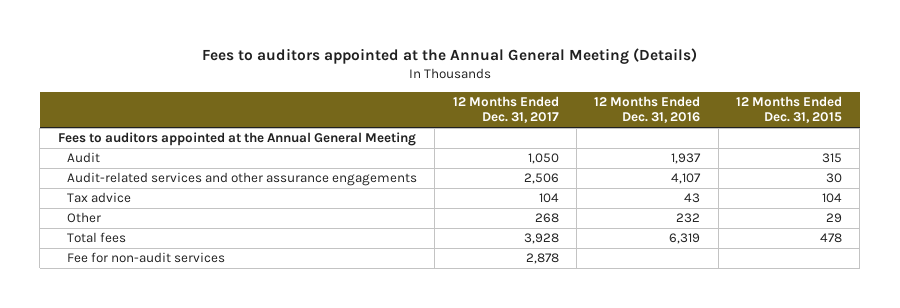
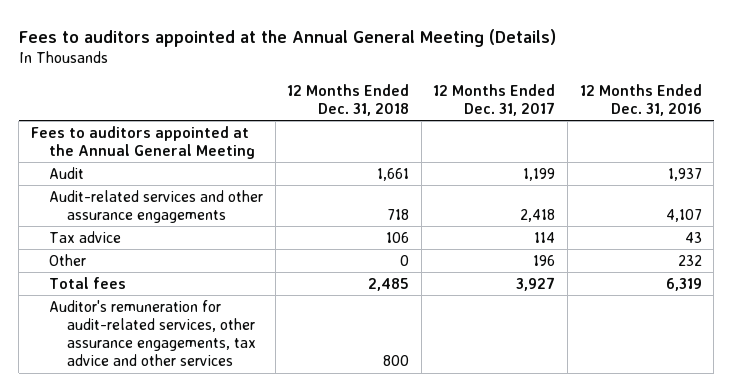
- | 12 Months Ended Dec. 31, 2017 | 12 Months Ended Dec. 31, 2016 | 12 Months Ended Dec. 31, 2015
+ | 12 Months Ended Dec. 31, 2018 | 12 Months Ended Dec. 31, 2017 | 12 Months Ended Dec. 31, 2016
- Audit | 1,050 | 1,937 | 315
- Audit-related services and other assurance engagements | 2,506 | 4,107 | 30
- Tax advice | 104 | 43 | 104
- Other | 268 | 232 | 29
- Total fees | 3,928 | 6,319 | 478
- Fee for non-audit services | 2,878 | |
+ Audit | 1,661 | 1,199 | 1,937
+ Audit-related services and other assurance engagements | 718 | 2,418 | 4,107
+ Tax advice | 106 | 114 | 43
+ Other | 0 | 196 | 232
+ Total fees | 2,485 | 3,927 | 6,319
+ Auditor's remuneration for audit-related services, other assurance engagements, tax advice and other services | 800 | |

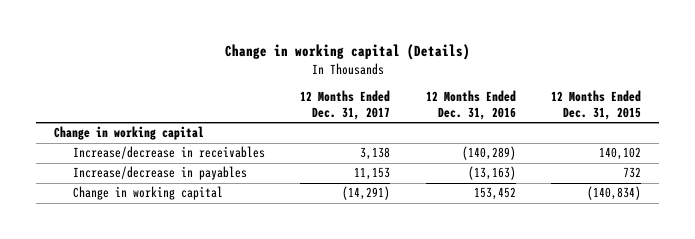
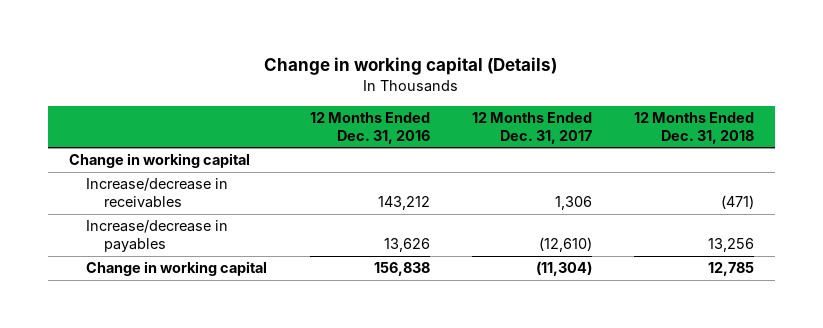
- | 12 Months Ended Dec. 31, 2017 | 12 Months Ended Dec. 31, 2016 | 12 Months Ended Dec. 31, 2015
+ | 12 Months Ended Dec. 31, 2016 | 12 Months Ended Dec. 31, 2017 | 12 Months Ended Dec. 31, 2018
- Increase/decrease in receivables | 3,138 | (140,289) | 140,102
- Increase/decrease in payables | 11,153 | (13,163) | 732
- Change in working capital | (14,291) | 153,452 | (140,834)
+ Increase/decrease in receivables | 143,212 | 1,306 | (471)
+ Increase/decrease in payables | 13,626 | (12,610) | 13,256
+ Change in working capital | 156,838 | (11,304) | 12,785

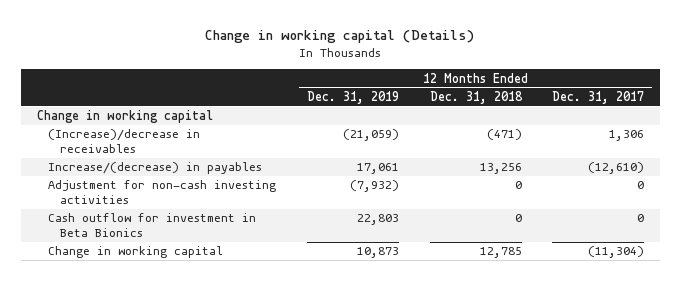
- | 12 Months Ended Dec. 31, 2016 | 12 Months Ended Dec. 31, 2017 | 12 Months Ended Dec. 31, 2018
+ | 12 Months Ended Dec. 31, 2019 | 12 Months Ended Dec. 31, 2018 | 12 Months Ended Dec. 31, 2017
- Increase/decrease in receivables | 143,212 | 1,306 | (471)
- Increase/decrease in payables | 13,626 | (12,610) | 13,256
+ (Increase)/decrease in receivables | (21,059) | (471) | 1,306
+ Increase/(decrease) in payables | 17,061 | 13,256 | (12,610)
+ Adjustment for non-cash investing activities | (7,932) | 0 | 0
+ Cash outflow for investment in Beta Bionics | 22,803 | 0 | 0

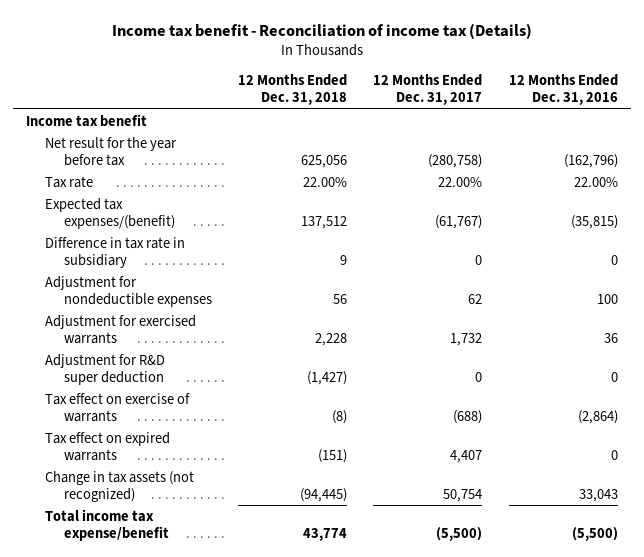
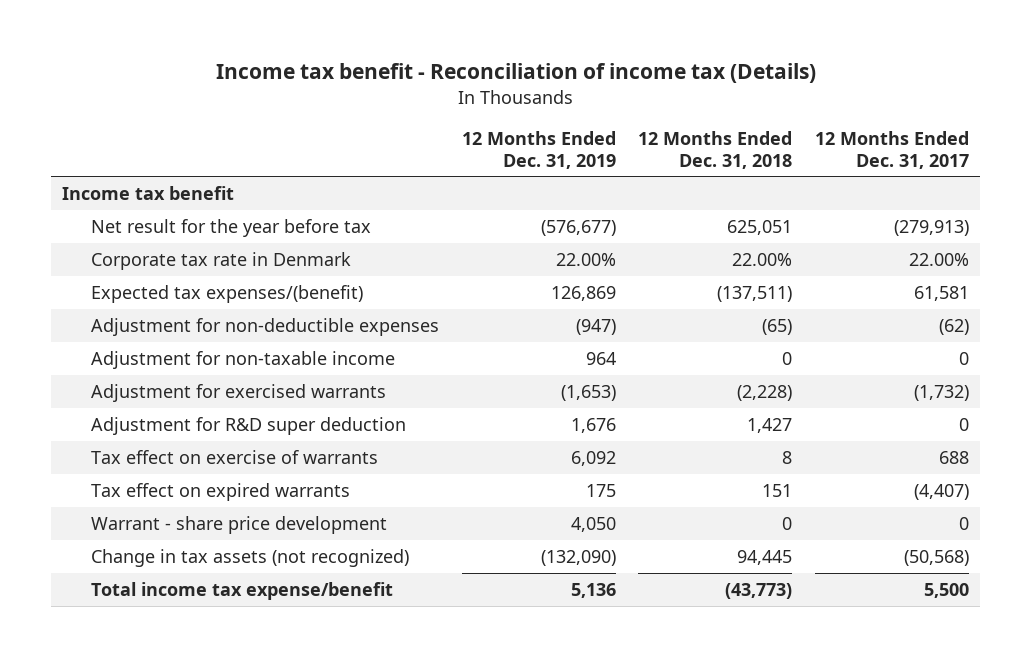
- | 12 Months Ended Dec. 31, 2018 | 12 Months Ended Dec. 31, 2017 | 12 Months Ended Dec. 31, 2016
+ | 12 Months Ended Dec. 31, 2019 | 12 Months Ended Dec. 31, 2018 | 12 Months Ended Dec. 31, 2017
- Net result for the year before tax | 625,056 | (280,758) | (162,796)
- Tax rate | 22.00% | 22.00% | 22.00%
- Expected tax expenses/(benefit) | 137,512 | (61,767) | (35,815)
- Difference in tax rate in subsidiary | 9 | 0 | 0
- Adjustment for nondeductible expenses | 56 | 62 | 100
- Adjustment for exercised warrants | 2,228 | 1,732 | 36
- Adjustment for R&D super deduction | (1,427) | 0 | 0
- Tax effect on exercise of warrants | (8) | (688) | (2,864)
- Tax effect on expired warrants | (151) | 4,407 | 0
- Change in tax assets (not recognized) | (94,445) | 50,754 | 33,043
- Total income tax expense/benefit | 43,774 | (5,500) | (5,500)
+ Net result for the year before tax | (576,677) | 625,051 | (279,913)
+ Corporate tax rate in Denmark | 22.00% | 22.00% | 22.00%
+ Expected tax expenses/(benefit) | 126,869 | (137,511) | 61,581
+ Adjustment for non-deductible expenses | (947) | (65) | (62)
+ Adjustment for non-taxable income | 964 | 0 | 0
+ Adjustment for exercised warrants | (1,653) | (2,228) | (1,732)
+ Adjustment for R&D super deduction | 1,676 | 1,427 | 0
+ Tax effect on exercise of warrants | 6,092 | 8 | 688
+ Tax effect on expired warrants | 175 | 151 | (4,407)
+ Warrant - share price development | 4,050 | 0 | 0
+ Change in tax assets (not recognized) | (132,090) | 94,445 | (50,568)
+ Total income tax expense/benefit | 5,136 | (43,773) | 5,500

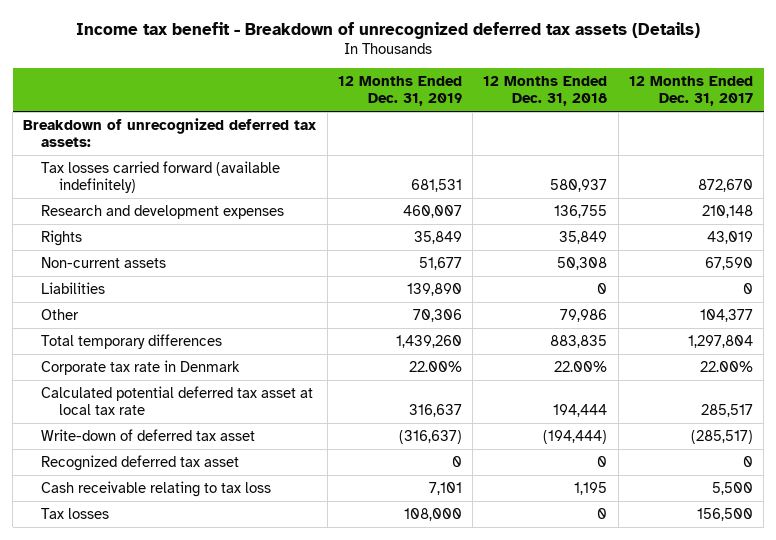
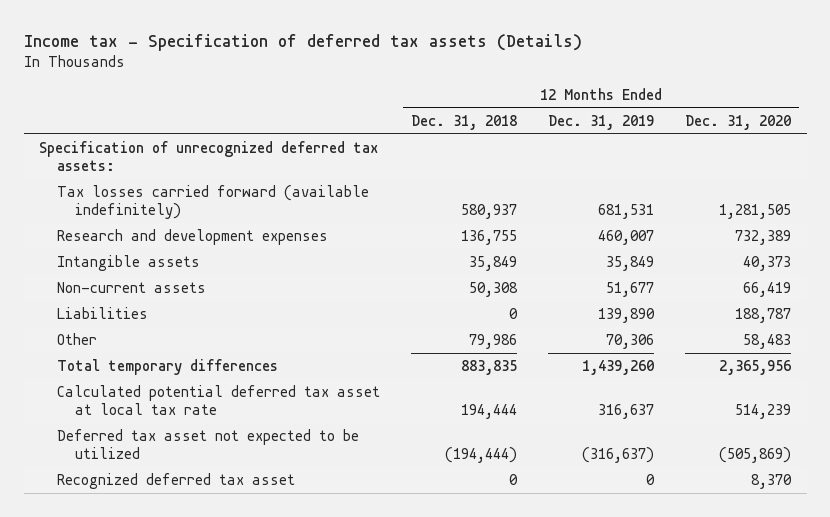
- Income tax benefit - Breakdown of unrecognized deferred tax assets (Details)
+ Income tax - Specification of deferred tax assets (Details)
- | 12 Months Ended Dec. 31, 2019 | 12 Months Ended Dec. 31, 2018 | 12 Months Ended Dec. 31, 2017
+ | 12 Months Ended Dec. 31, 2018 | 12 Months Ended Dec. 31, 2019 | 12 Months Ended Dec. 31, 2020
- Breakdown of unrecognized deferred tax assets:
+ Specification of unrecognized deferred tax assets:
- Rights | 35,849 | 35,849 | 43,019
+ Intangible assets | 35,849 | 35,849 | 40,373
- Corporate tax rate in Denmark | 22.00% | 22.00% | 22.00%
- Write-down of deferred tax asset | (316,637) | (194,444) | (285,517)
+ Deferred tax asset not expected to be utilized | (194,444) | (316,637) | (505,869)
- Cash receivable relating to tax loss | 7,101 | 1,195 | 5,500
- Tax losses | 108,000 | 0 | 156,500

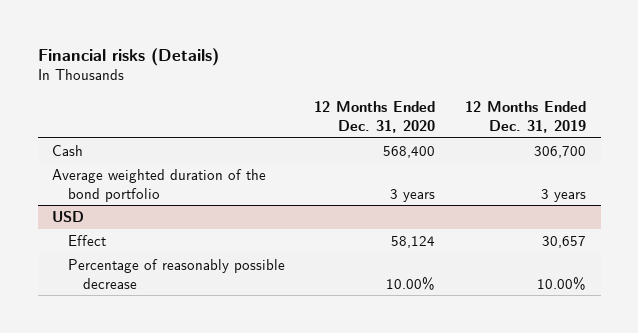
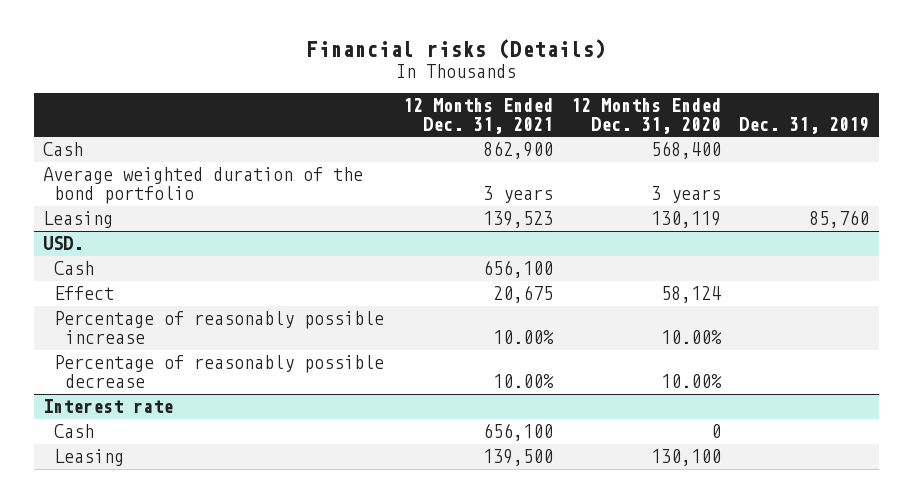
- | 12 Months Ended Dec. 31, 2020 | 12 Months Ended Dec. 31, 2019
+ | 12 Months Ended Dec. 31, 2021 | 12 Months Ended Dec. 31, 2020 | Dec. 31, 2019
- USD
+ Leasing | 139,523 | 130,119 | 85,760
+ USD.
+ Cash | 656,100 | |
+ Percentage of reasonably possible increase | 10.00% | 10.00% |
+ Interest rate
+ Cash | 656,100 | 0 |
+ Leasing | 139,500 | 130,100 |

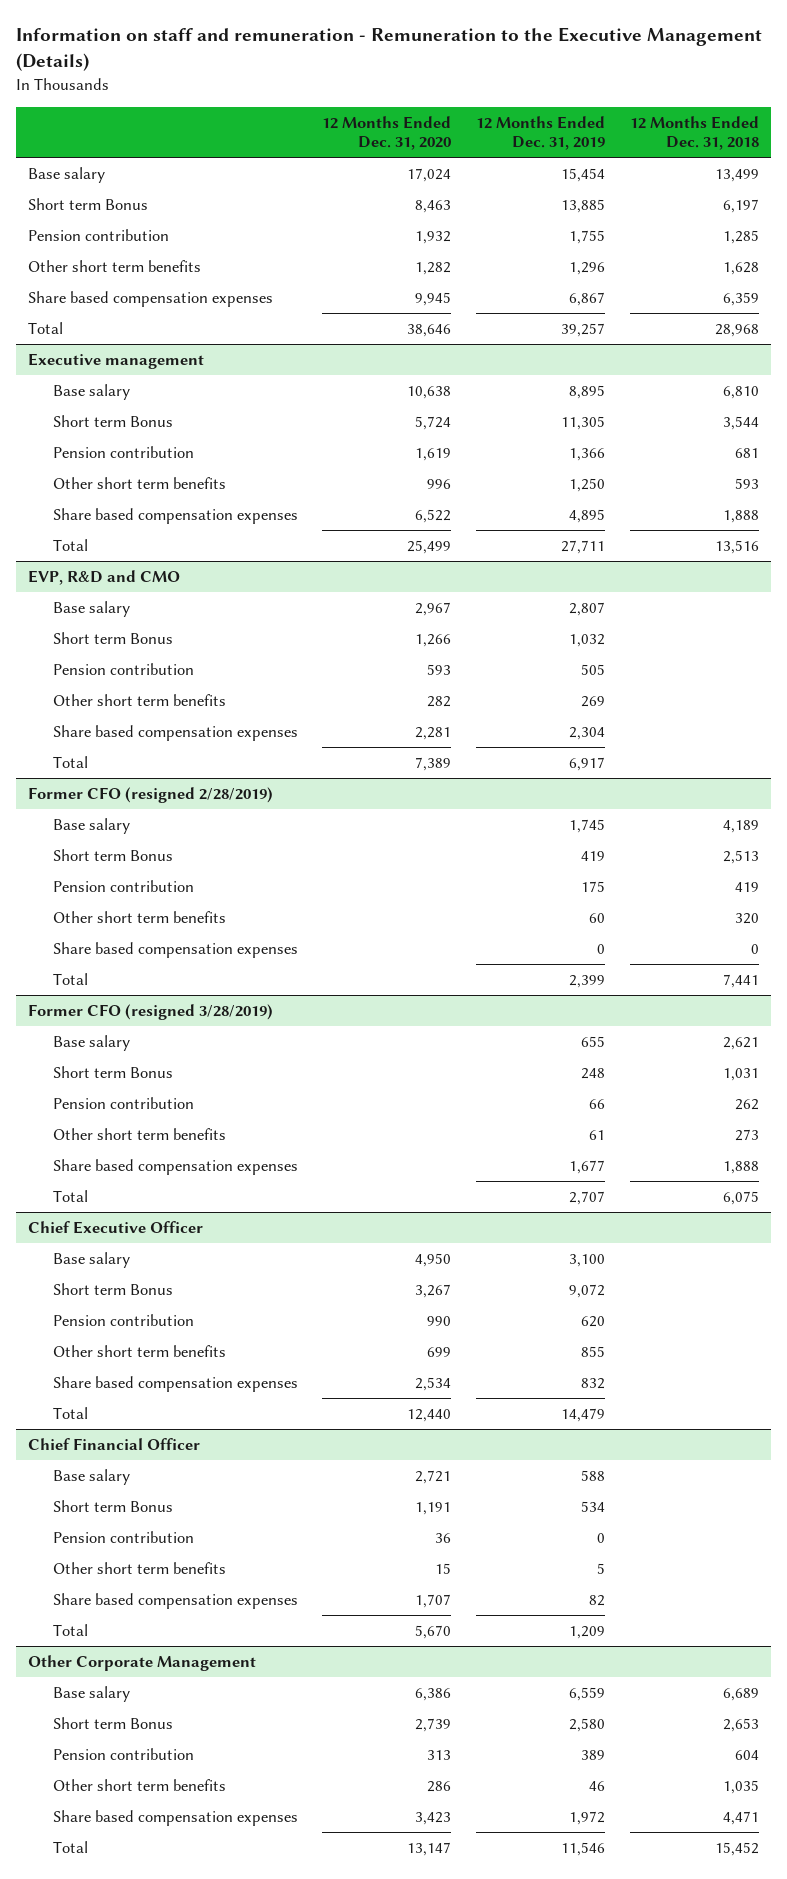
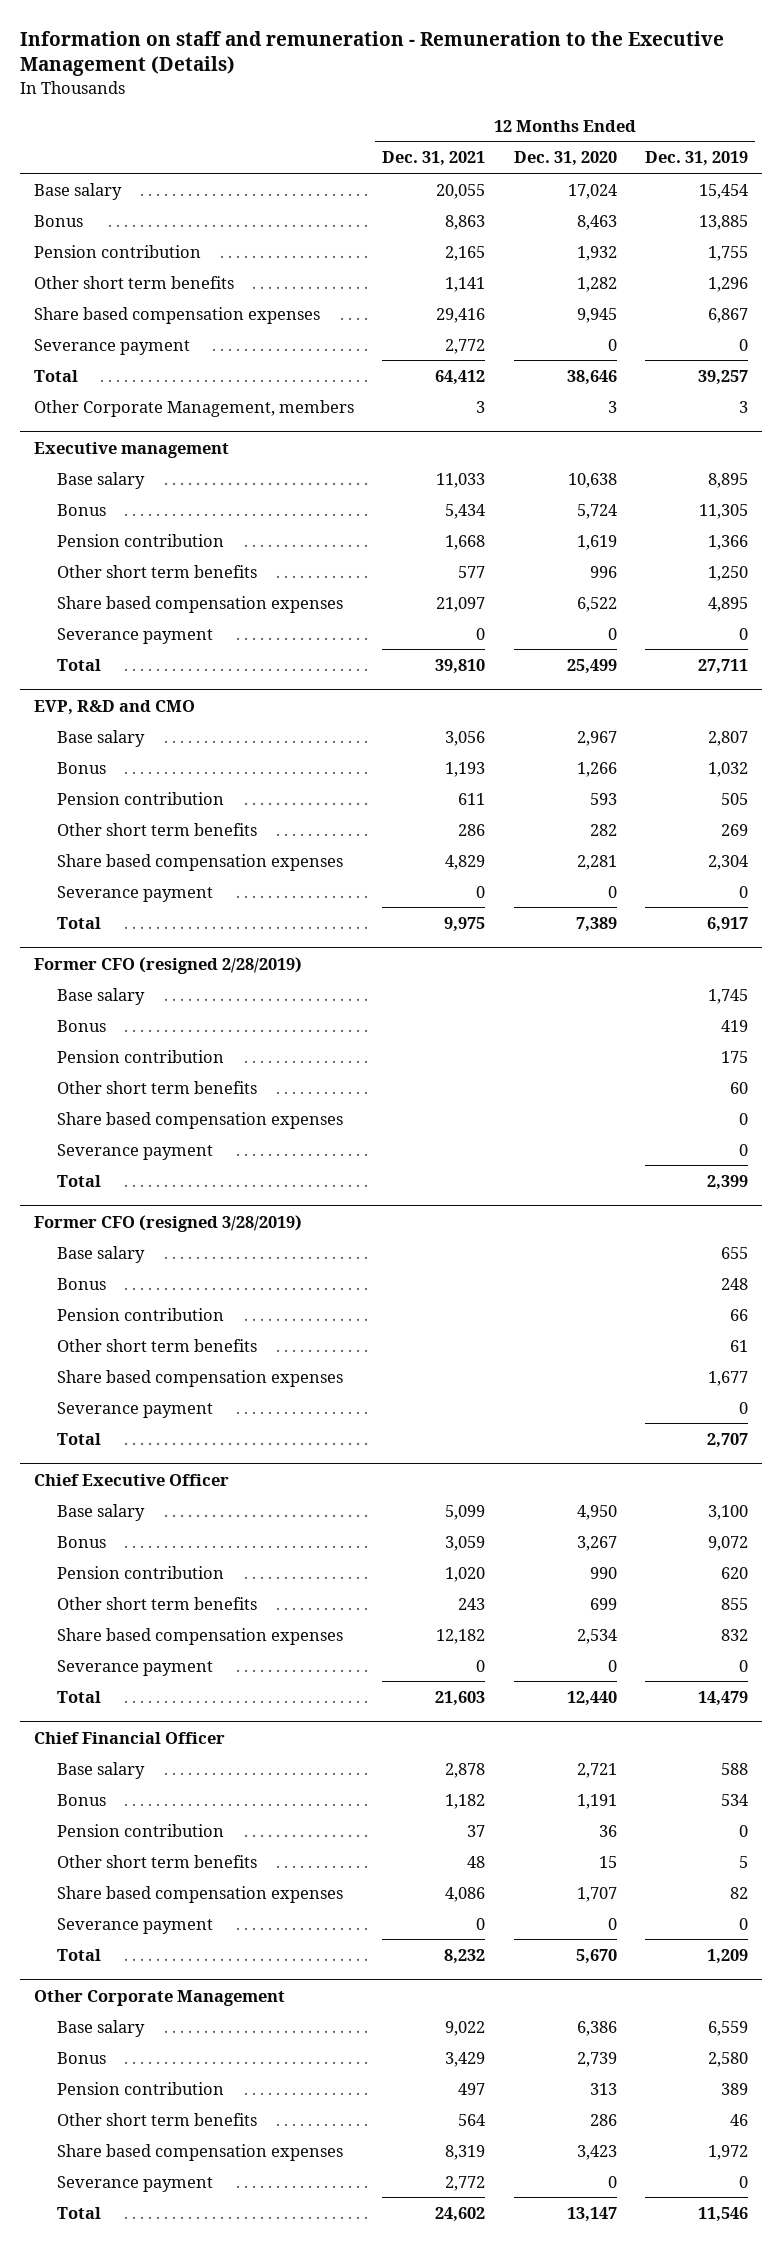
- | 12 Months Ended Dec. 31, 2020 | 12 Months Ended Dec. 31, 2019 | 12 Months Ended Dec. 31, 2018
+ | 12 Months Ended Dec. 31, 2021 | 12 Months Ended Dec. 31, 2020 | 12 Months Ended Dec. 31, 2019
- Short term Bonus | 8,463 | 13,885 | 6,197
+ Bonus | 8,863 | 8,463 | 13,885
+ Severance payment | 2,772 | 0 | 0
+ Other Corporate Management, members | 3 | 3 | 3
@ Executive management
- Short term Bonus | 5,724 | 11,305 | 3,544
+ Bonus | 5,434 | 5,724 | 11,305
+ Severance payment | 0 | 0 | 0
@ EVP, R&D and CMO
- Short term Bonus | 1,266 | 1,032 |
+ Bonus | 1,193 | 1,266 | 1,032
+ Severance payment | 0 | 0 | 0
@ Former CFO (resigned 2/28/2019)
- Short term Bonus | | 419 | 2,513
+ Bonus | | | 419
+ Severance payment | | | 0
@ Former CFO (resigned 3/28/2019)
- Short term Bonus | | 248 | 1,031
+ Bonus | | | 248
+ Severance payment | | | 0
@ Chief Executive Officer
- Short term Bonus | 3,267 | 9,072 |
+ Bonus | 3,059 | 3,267 | 9,072
+ Severance payment | 0 | 0 | 0
@ Chief Financial Officer
- Short term Bonus | 1,191 | 534 |
+ Bonus | 1,182 | 1,191 | 534
+ Severance payment | 0 | 0 | 0
@ Other Corporate Management
- Short term Bonus | 2,739 | 2,580 | 2,653
+ Bonus | 3,429 | 2,739 | 2,580
+ Severance payment | 2,772 | 0 | 0

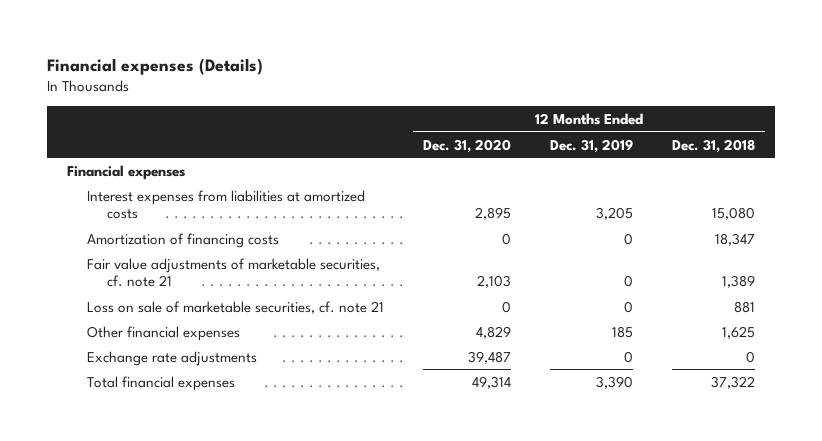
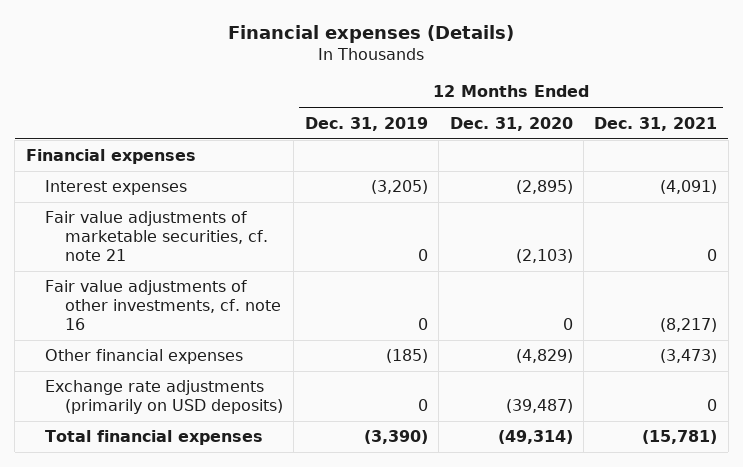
- | 12 Months Ended Dec. 31, 2020 | 12 Months Ended Dec. 31, 2019 | 12 Months Ended Dec. 31, 2018
+ | 12 Months Ended Dec. 31, 2019 | 12 Months Ended Dec. 31, 2020 | 12 Months Ended Dec. 31, 2021
- Interest expenses from liabilities at amortized costs | 2,895 | 3,205 | 15,080
- Amortization of financing costs | 0 | 0 | 18,347
- Fair value adjustments of marketable securities, cf. note 21 | 2,103 | 0 | 1,389
- Loss on sale of marketable securities, cf. note 21 | 0 | 0 | 881
- Other financial expenses | 4,829 | 185 | 1,625
- Exchange rate adjustments | 39,487 | 0 | 0
- Total financial expenses | 49,314 | 3,390 | 37,322
+ Interest expenses | (3,205) | (2,895) | (4,091)
+ Fair value adjustments of marketable securities, cf. note 21 | 0 | (2,103) | 0
+ Fair value adjustments of other investments, cf. note 16 | 0 | 0 | (8,217)
+ Other financial expenses | (185) | (4,829) | (3,473)
+ Exchange rate adjustments (primarily on USD deposits) | 0 | (39,487) | 0
+ Total financial expenses | (3,390) | (49,314) | (15,781)

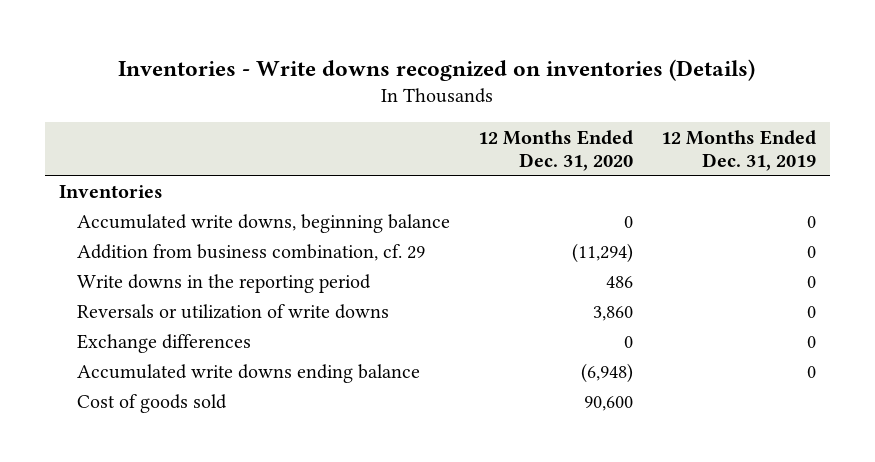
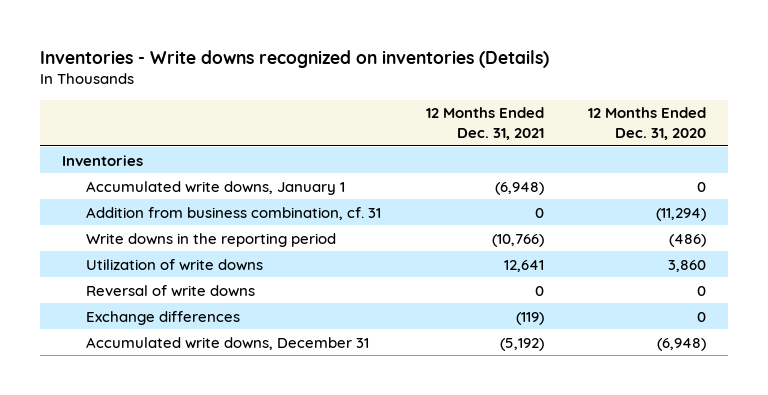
- | 12 Months Ended Dec. 31, 2020 | 12 Months Ended Dec. 31, 2019
+ | 12 Months Ended Dec. 31, 2021 | 12 Months Ended Dec. 31, 2020
- Accumulated write downs, beginning balance | 0 | 0
- Addition from business combination, cf. 29 | (11,294) | 0
- Write downs in the reporting period | 486 | 0
- Reversals or utilization of write downs | 3,860 | 0
+ Accumulated write downs, January 1 | (6,948) | 0
+ Addition from business combination, cf. 31 | 0 | (11,294)
+ Write downs in the reporting period | (10,766) | (486)
+ Utilization of write downs | 12,641 | 3,860
+ Reversal of write downs | 0 | 0
- Accumulated write downs ending balance | (6,948) | 0
- Cost of goods sold | 90,600 |
+ Accumulated write downs, December 31 | (5,192) | (6,948)

